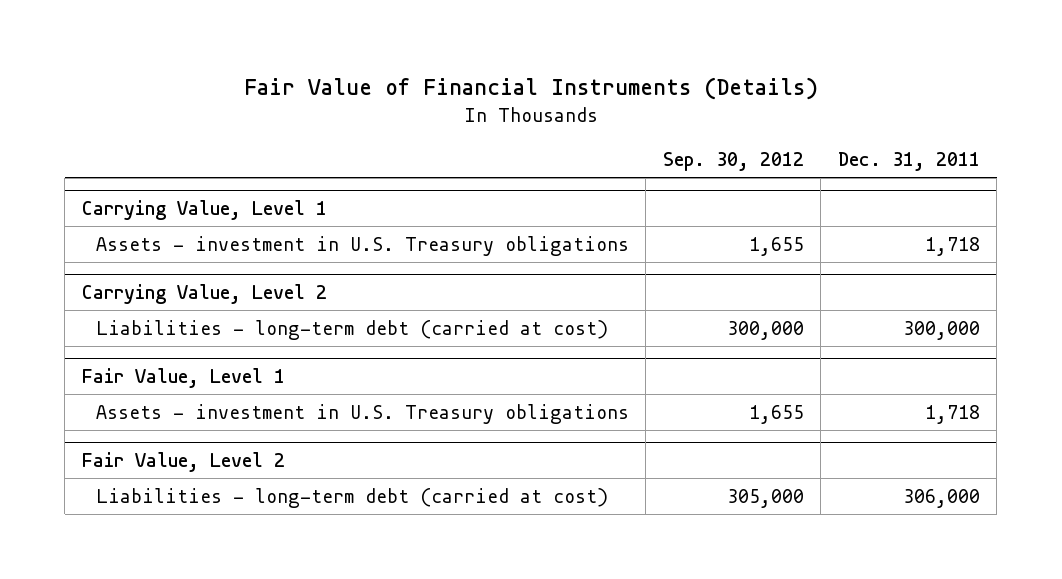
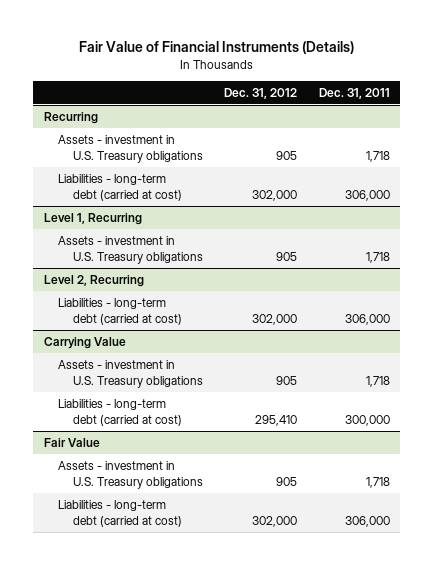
- | Sep. 30, 2012 | Dec. 31, 2011
+ | Dec. 31, 2012 | Dec. 31, 2011
- Carrying Value, Level 1
+ Recurring
- Carrying Value, Level 2
+ Liabilities - long-term debt (carried at cost) | 302,000 | 306,000
+ Level 1, Recurring
+ Assets - investment in U.S. Treasury obligations | 905 | 1,718
+ Level 2, Recurring
+ Liabilities - long-term debt (carried at cost) | 302,000 | 306,000
+ Carrying Value
+ Assets - investment in U.S. Treasury obligations | 905 | 1,718
- Fair Value, Level 1
+ Fair Value
- Fair Value, Level 2

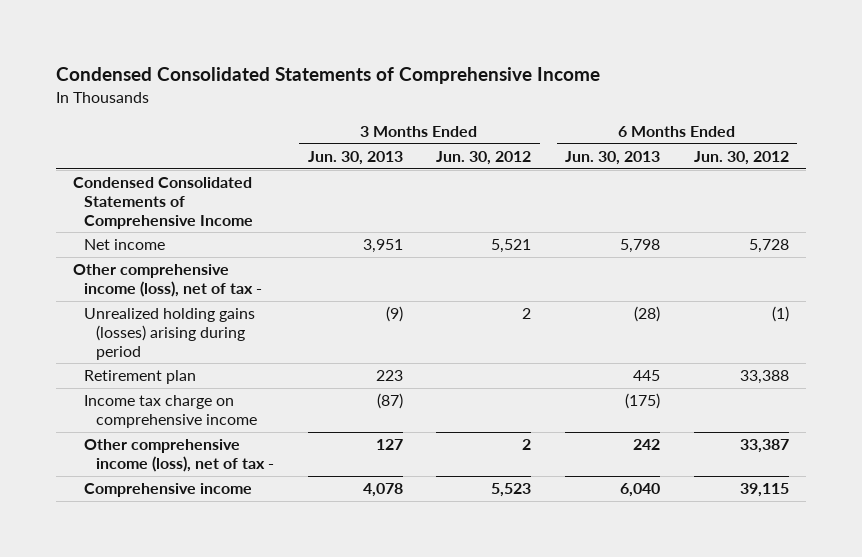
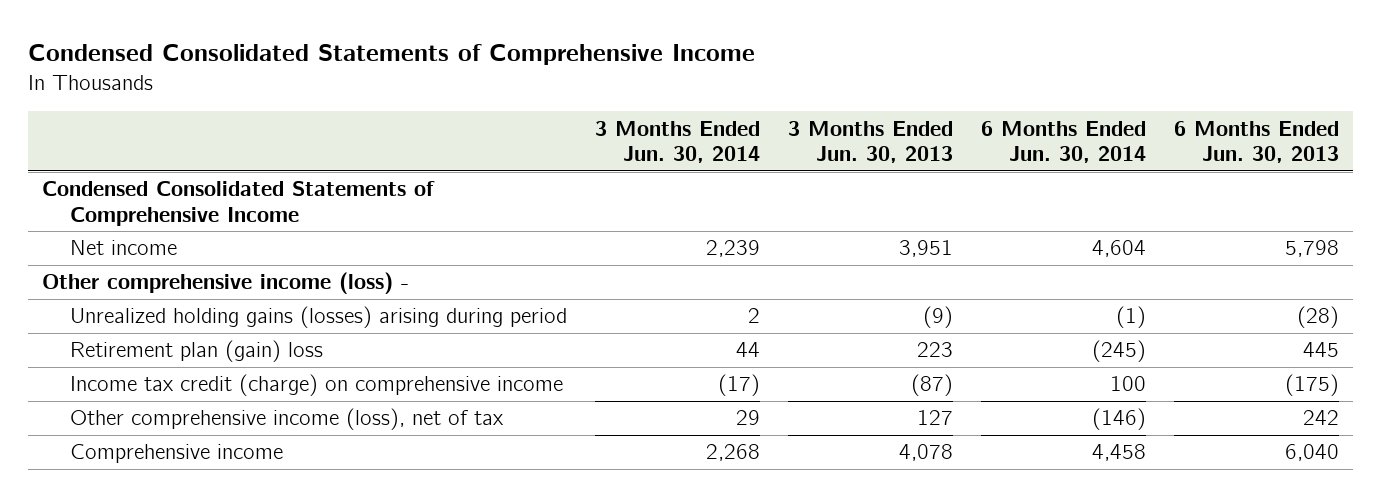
- | 3 Months Ended Jun. 30, 2013 | 3 Months Ended Jun. 30, 2012 | 6 Months Ended Jun. 30, 2013 | 6 Months Ended Jun. 30, 2012
+ | 3 Months Ended Jun. 30, 2014 | 3 Months Ended Jun. 30, 2013 | 6 Months Ended Jun. 30, 2014 | 6 Months Ended Jun. 30, 2013
- Other comprehensive income (loss), net of tax -
+ Other comprehensive income (loss) -
- Retirement plan | 223 | | 445 | 33,388
- Income tax charge on comprehensive income | (87) | | (175) |
- Other comprehensive income (loss), net of tax - | 127 | 2 | 242 | 33,387
+ Retirement plan (gain) loss | 44 | 223 | (245) | 445
+ Income tax credit (charge) on comprehensive income | (17) | (87) | 100 | (175)
+ Other comprehensive income (loss), net of tax | 29 | 127 | (146) | 242

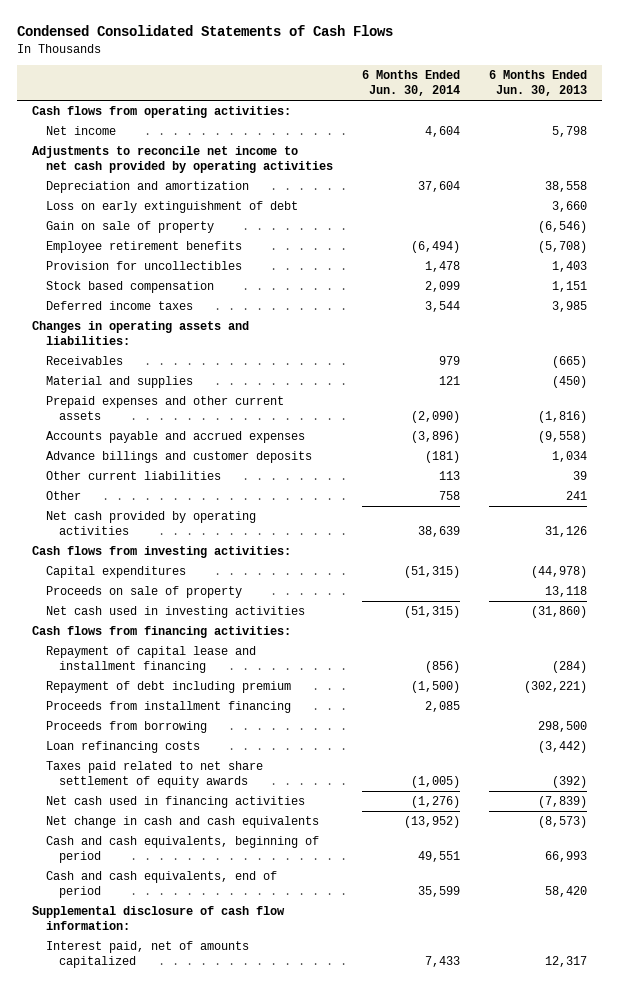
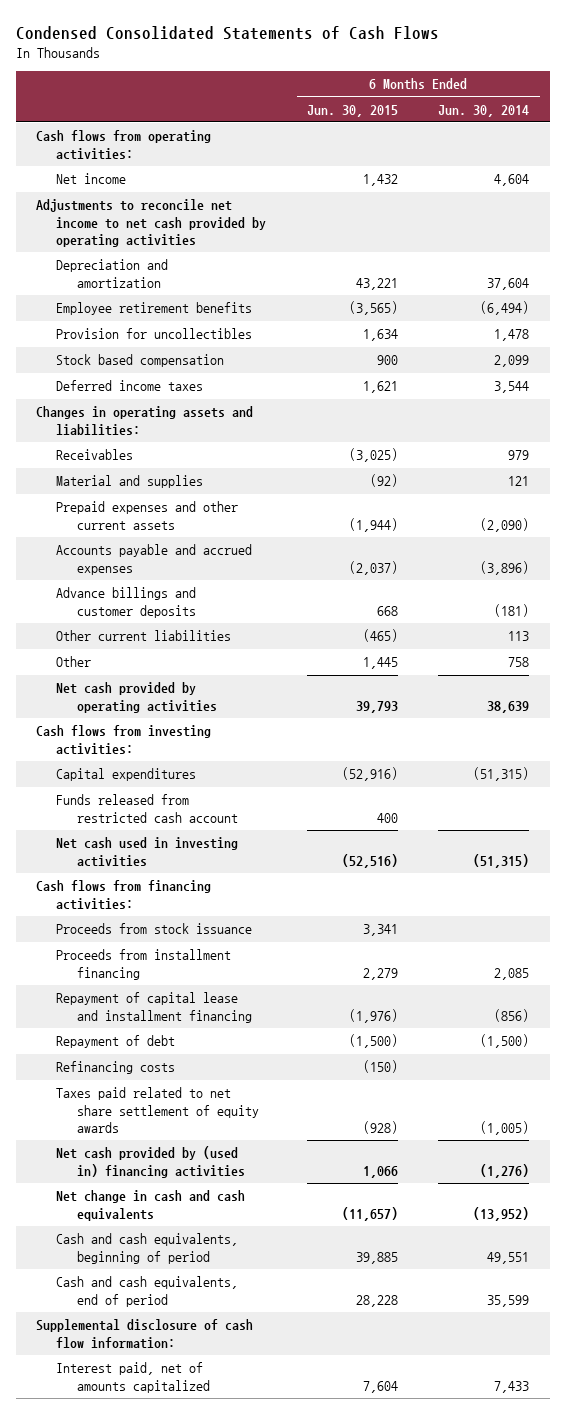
- | 6 Months Ended Jun. 30, 2014 | 6 Months Ended Jun. 30, 2013
+ | 6 Months Ended Jun. 30, 2015 | 6 Months Ended Jun. 30, 2014
- Loss on early extinguishment of debt | | 3,660
- Gain on sale of property | | (6,546)
- Proceeds on sale of property | | 13,118
+ Funds released from restricted cash account | 400 |
- Repayment of debt including premium | (1,500) | (302,221)
+ Proceeds from stock issuance | 3,341 |
- Proceeds from borrowing | | 298,500
- Loan refinancing costs | | (3,442)
moved down: Repayment of capital lease and installment financing | (1,976) | (856)
+ Repayment of debt | (1,500) | (1,500)
+ Refinancing costs | (150) |
- Net cash used in financing activities | (1,276) | (7,839)
+ Net cash provided by (used in) financing activities | 1,066 | (1,276)

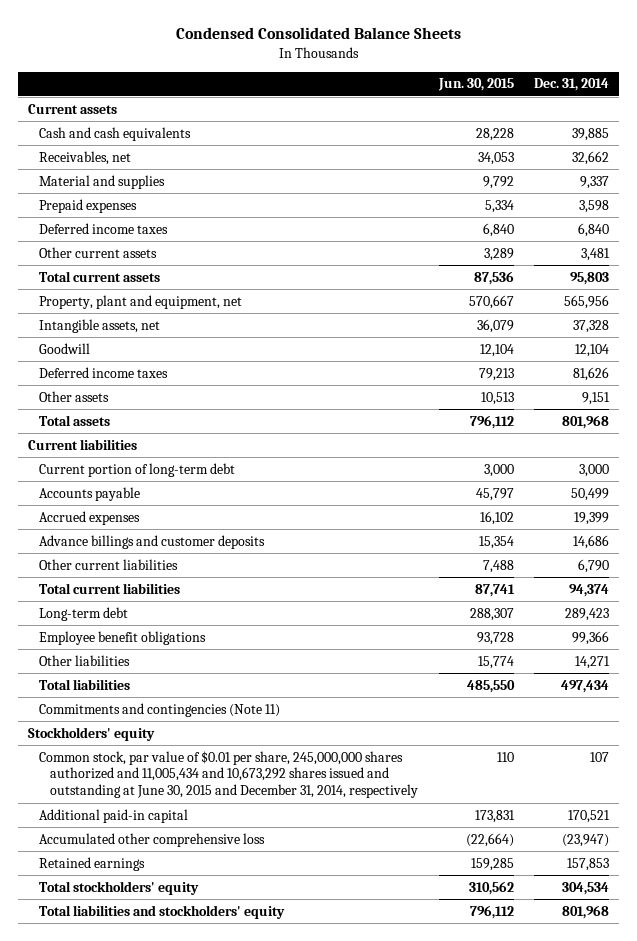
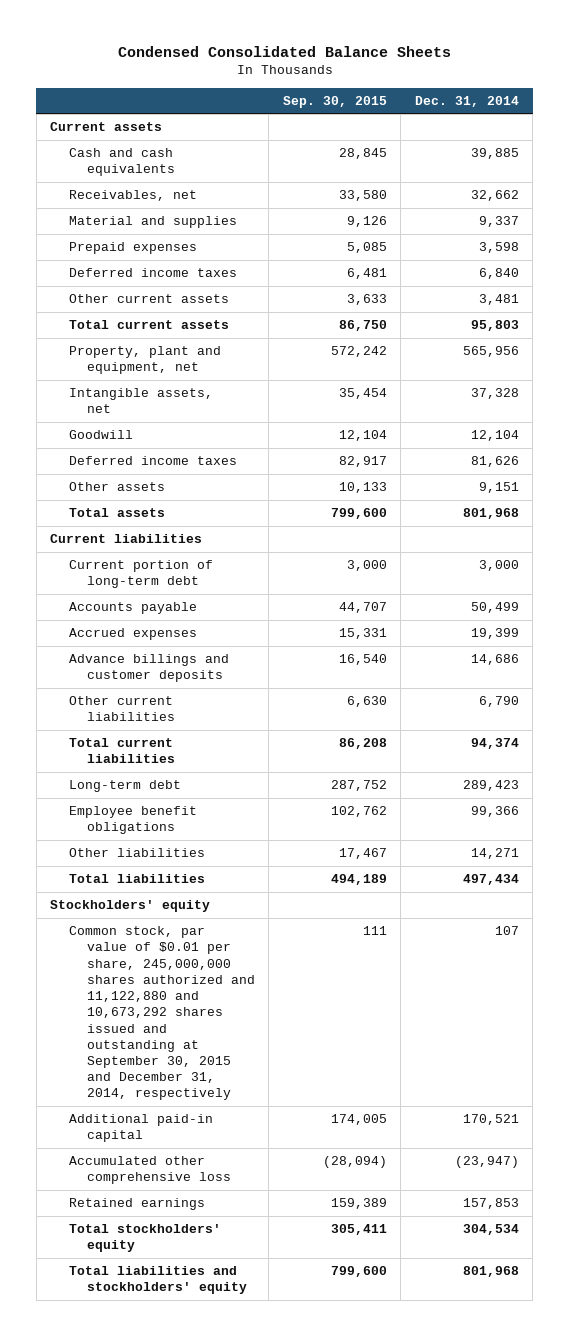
- | Jun. 30, 2015 | Dec. 31, 2014
+ | Sep. 30, 2015 | Dec. 31, 2014
- Commitments and contingencies (Note 11)
- Common stock, par value of $0.01 per share, 245,000,000 shares authorized and 11,005,434 and 10,673,292 shares issued and outstanding at June 30, 2015 and December 31, 2014, respectively | 110 | 107
+ Common stock, par value of $0.01 per share, 245,000,000 shares authorized and 11,122,880 and 10,673,292 shares issued and outstanding at September 30, 2015 and December 31, 2014, respectively | 111 | 107

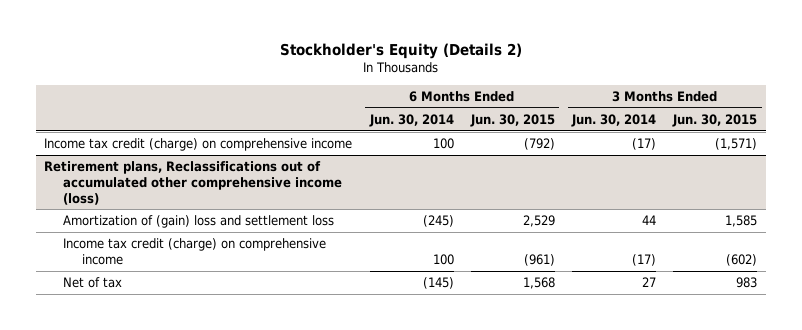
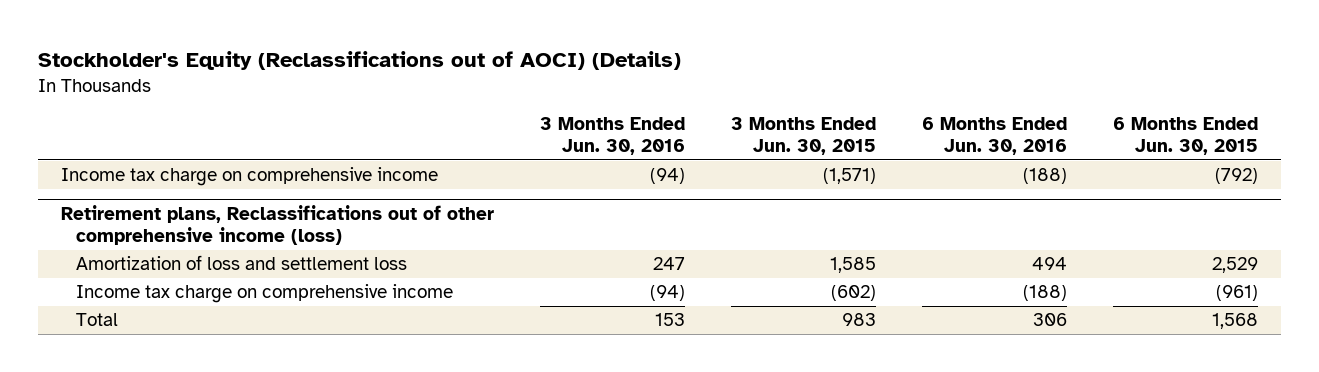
- Stockholder's Equity (Details 2)
+ Stockholder's Equity (Reclassifications out of AOCI) (Details)
- | 6 Months Ended Jun. 30, 2014 | 6 Months Ended Jun. 30, 2015 | 3 Months Ended Jun. 30, 2014 | 3 Months Ended Jun. 30, 2015
+ | 3 Months Ended Jun. 30, 2016 | 3 Months Ended Jun. 30, 2015 | 6 Months Ended Jun. 30, 2016 | 6 Months Ended Jun. 30, 2015
- Income tax credit (charge) on comprehensive income | 100 | (792) | (17) | (1,571)
- Retirement plans, Reclassifications out of accumulated other comprehensive income (loss)
- Amortization of (gain) loss and settlement loss | (245) | 2,529 | 44 | 1,585
- Income tax credit (charge) on comprehensive income | 100 | (961) | (17) | (602)
- Net of tax | (145) | 1,568 | 27 | 983
+ Income tax charge on comprehensive income | (94) | (1,571) | (188) | (792)
+ Retirement plans, Reclassifications out of other comprehensive income (loss)
+ Amortization of loss and settlement loss | 247 | 1,585 | 494 | 2,529
+ Income tax charge on comprehensive income | (94) | (602) | (188) | (961)
+ Total | 153 | 983 | 306 | 1,568

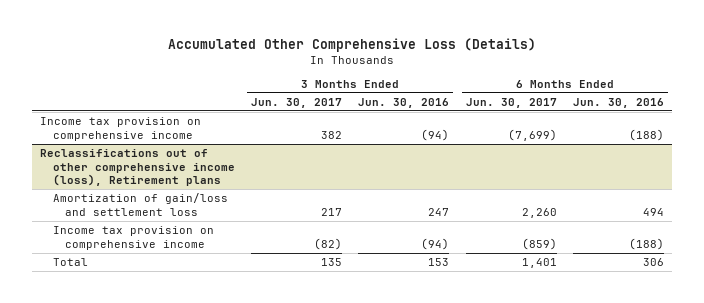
- Stockholder's Equity (Reclassifications out of AOCI) (Details)
+ Accumulated Other Comprehensive Loss (Details)
- | 3 Months Ended Jun. 30, 2016 | 3 Months Ended Jun. 30, 2015 | 6 Months Ended Jun. 30, 2016 | 6 Months Ended Jun. 30, 2015
+ | 3 Months Ended Jun. 30, 2017 | 3 Months Ended Jun. 30, 2016 | 6 Months Ended Jun. 30, 2017 | 6 Months Ended Jun. 30, 2016
- Income tax charge on comprehensive income | (94) | (1,571) | (188) | (792)
- Retirement plans, Reclassifications out of other comprehensive income (loss)
- Amortization of loss and settlement loss | 247 | 1,585 | 494 | 2,529
- Income tax charge on comprehensive income | (94) | (602) | (188) | (961)
+ Income tax provision on comprehensive income | 382 | (94) | (7,699) | (188)
+ Reclassifications out of other comprehensive income (loss), Retirement plans
+ Amortization of gain/loss and settlement loss | 217 | 247 | 2,260 | 494
+ Income tax provision on comprehensive income | (82) | (94) | (859) | (188)

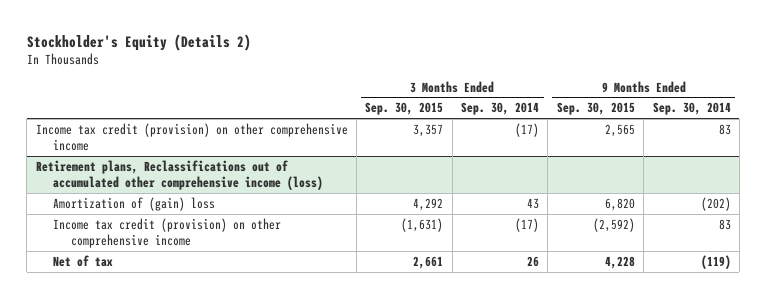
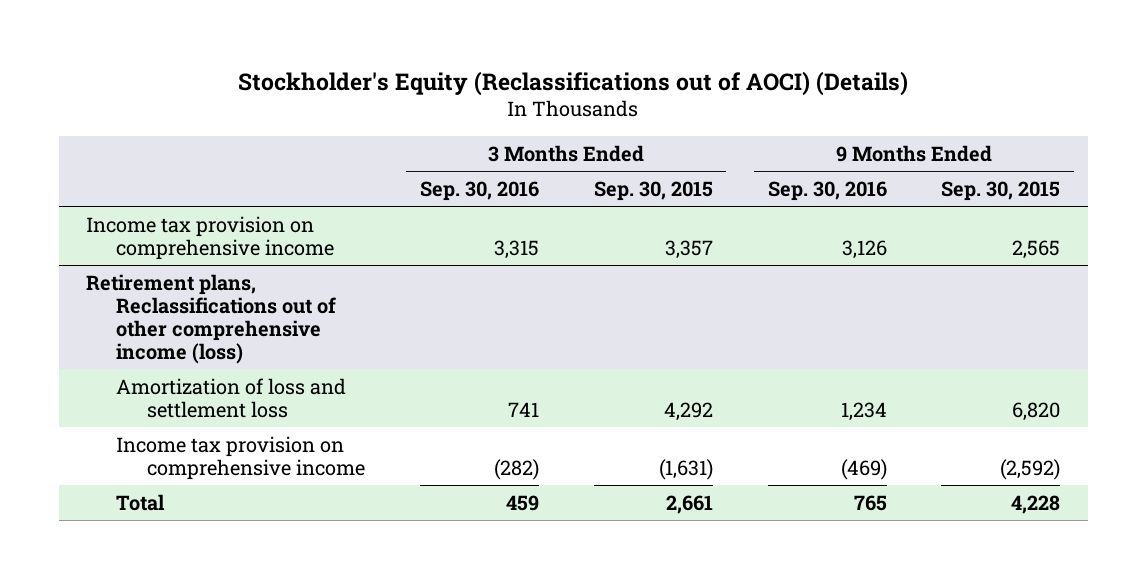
- Stockholder's Equity (Details 2)
+ Stockholder's Equity (Reclassifications out of AOCI) (Details)
- | 3 Months Ended Sep. 30, 2015 | 3 Months Ended Sep. 30, 2014 | 9 Months Ended Sep. 30, 2015 | 9 Months Ended Sep. 30, 2014
+ | 3 Months Ended Sep. 30, 2016 | 3 Months Ended Sep. 30, 2015 | 9 Months Ended Sep. 30, 2016 | 9 Months Ended Sep. 30, 2015
- Income tax credit (provision) on other comprehensive income | 3,357 | (17) | 2,565 | 83
- Retirement plans, Reclassifications out of accumulated other comprehensive income (loss)
- Amortization of (gain) loss | 4,292 | 43 | 6,820 | (202)
- Income tax credit (provision) on other comprehensive income | (1,631) | (17) | (2,592) | 83
- Net of tax | 2,661 | 26 | 4,228 | (119)
+ Income tax provision on comprehensive income | 3,315 | 3,357 | 3,126 | 2,565
+ Retirement plans, Reclassifications out of other comprehensive income (loss)
+ Amortization of loss and settlement loss | 741 | 4,292 | 1,234 | 6,820
+ Income tax provision on comprehensive income | (282) | (1,631) | (469) | (2,592)
+ Total | 459 | 2,661 | 765 | 4,228

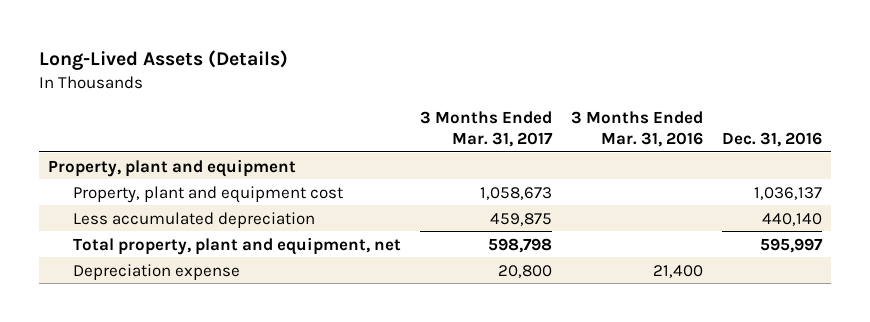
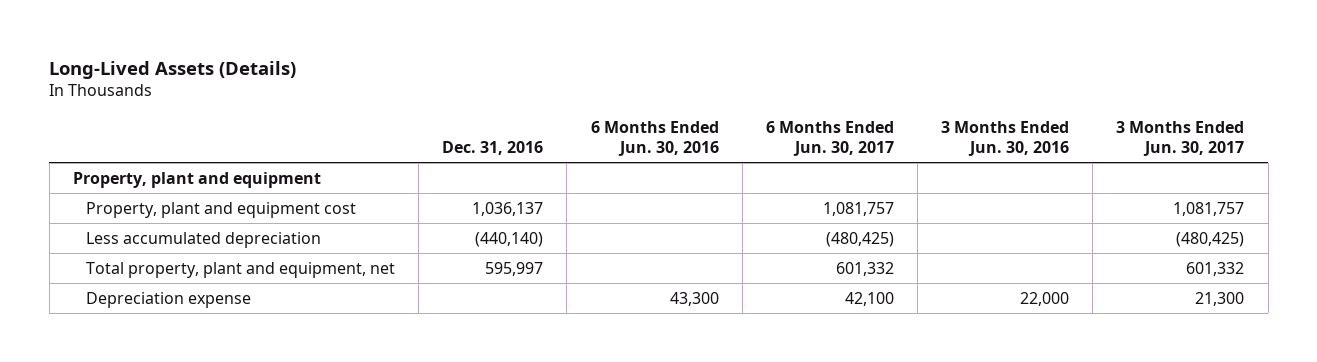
- | 3 Months Ended Mar. 31, 2017 | 3 Months Ended Mar. 31, 2016 | Dec. 31, 2016
+ | Dec. 31, 2016 | 6 Months Ended Jun. 30, 2016 | 6 Months Ended Jun. 30, 2017 | 3 Months Ended Jun. 30, 2016 | 3 Months Ended Jun. 30, 2017
- Less accumulated depreciation | 459,875 | | 440,140
+ Less accumulated depreciation | (440,140) | | (480,425) | | (480,425)

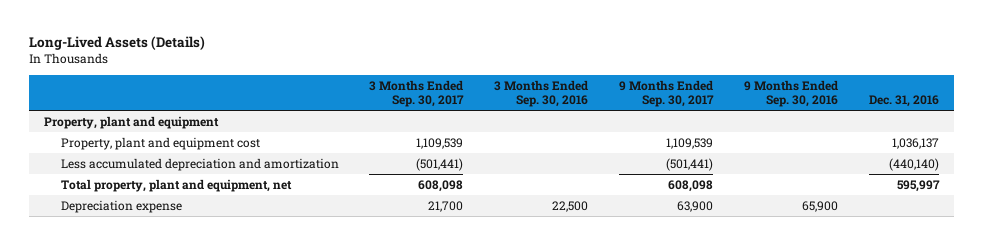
- | Dec. 31, 2016 | 6 Months Ended Jun. 30, 2016 | 6 Months Ended Jun. 30, 2017 | 3 Months Ended Jun. 30, 2016 | 3 Months Ended Jun. 30, 2017
+ | 3 Months Ended Sep. 30, 2017 | 3 Months Ended Sep. 30, 2016 | 9 Months Ended Sep. 30, 2017 | 9 Months Ended Sep. 30, 2016 | Dec. 31, 2016
- Less accumulated depreciation | (440,140) | | (480,425) | | (480,425)
+ Less accumulated depreciation and amortization | (501,441) | | (501,441) | | (440,140)

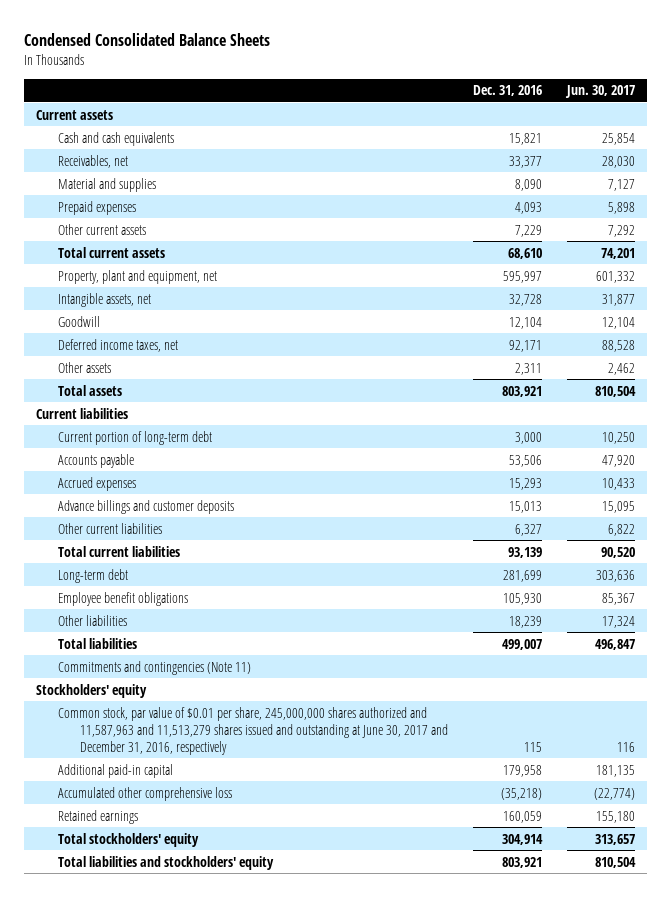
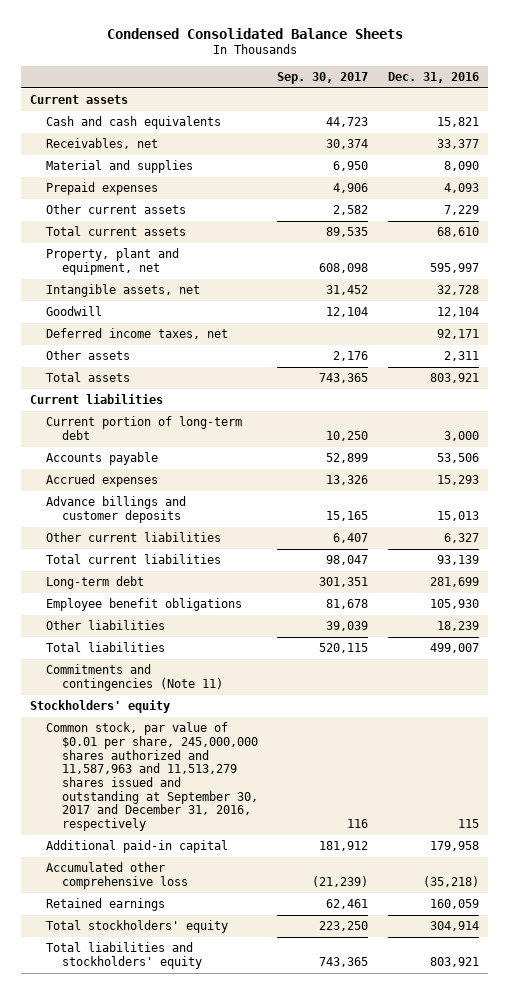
- | Dec. 31, 2016 | Jun. 30, 2017
+ | Sep. 30, 2017 | Dec. 31, 2016
- Common stock, par value of $0.01 per share, 245,000,000 shares authorized and 11,587,963 and 11,513,279 shares issued and outstanding at June 30, 2017 and December 31, 2016, respectively | 115 | 116
+ Common stock, par value of $0.01 per share, 245,000,000 shares authorized and 11,587,963 and 11,513,279 shares issued and outstanding at September 30, 2017 and December 31, 2016, respectively | 116 | 115

